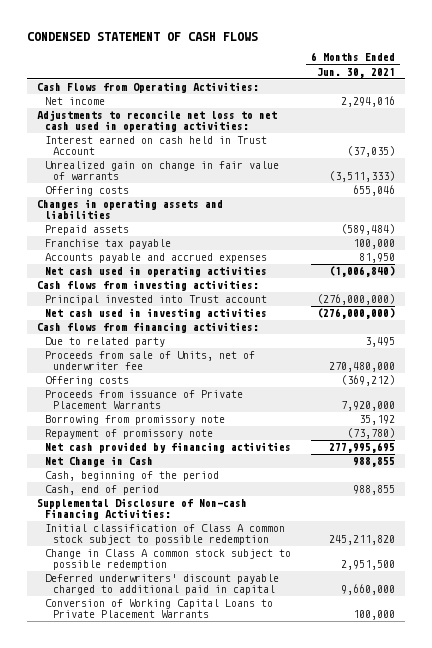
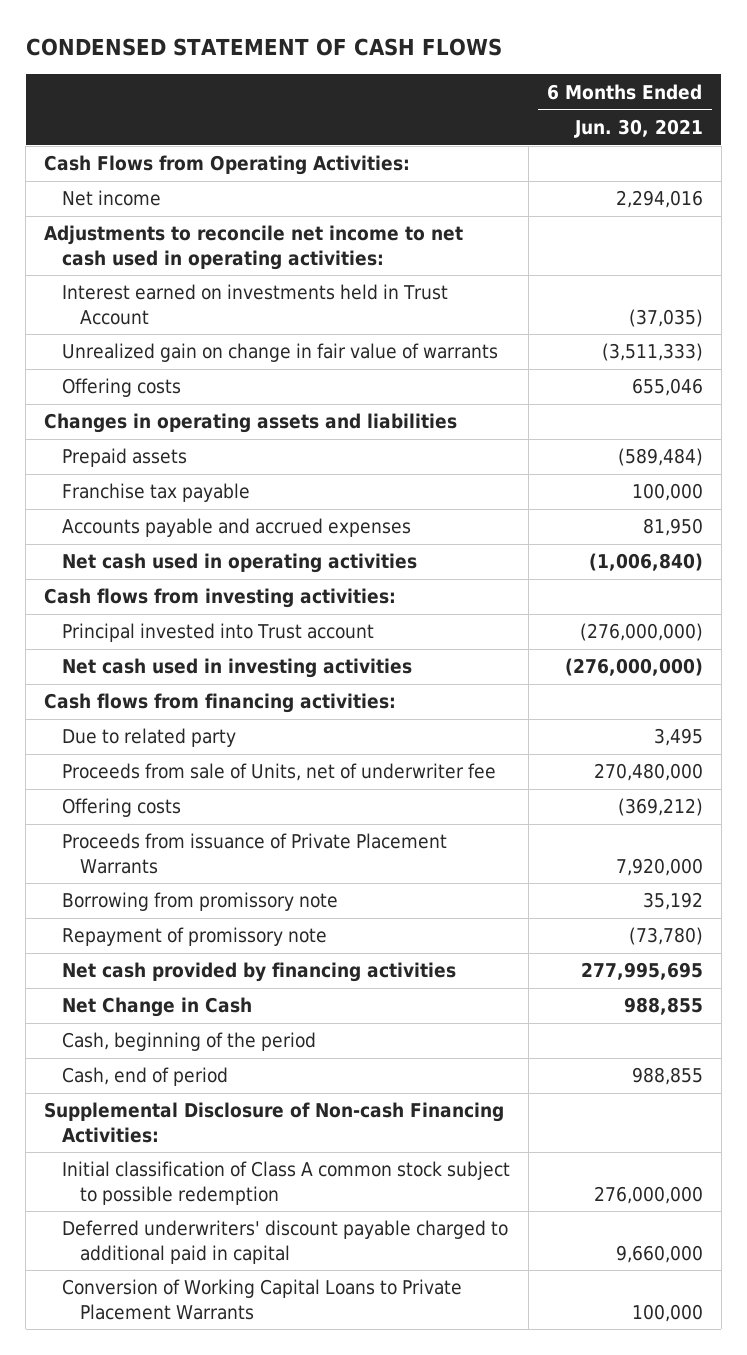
- Adjustments to reconcile net loss to net cash used in operating activities:
- Interest earned on cash held in Trust Account | (37,035)
+ Adjustments to reconcile net income to net cash used in operating activities:
+ Interest earned on investments held in Trust Account | (37,035)
- Initial classification of Class A common stock subject to possible redemption | 245,211,820
- Change in Class A common stock subject to possible redemption | 2,951,500
+ Initial classification of Class A common stock subject to possible redemption | 276,000,000

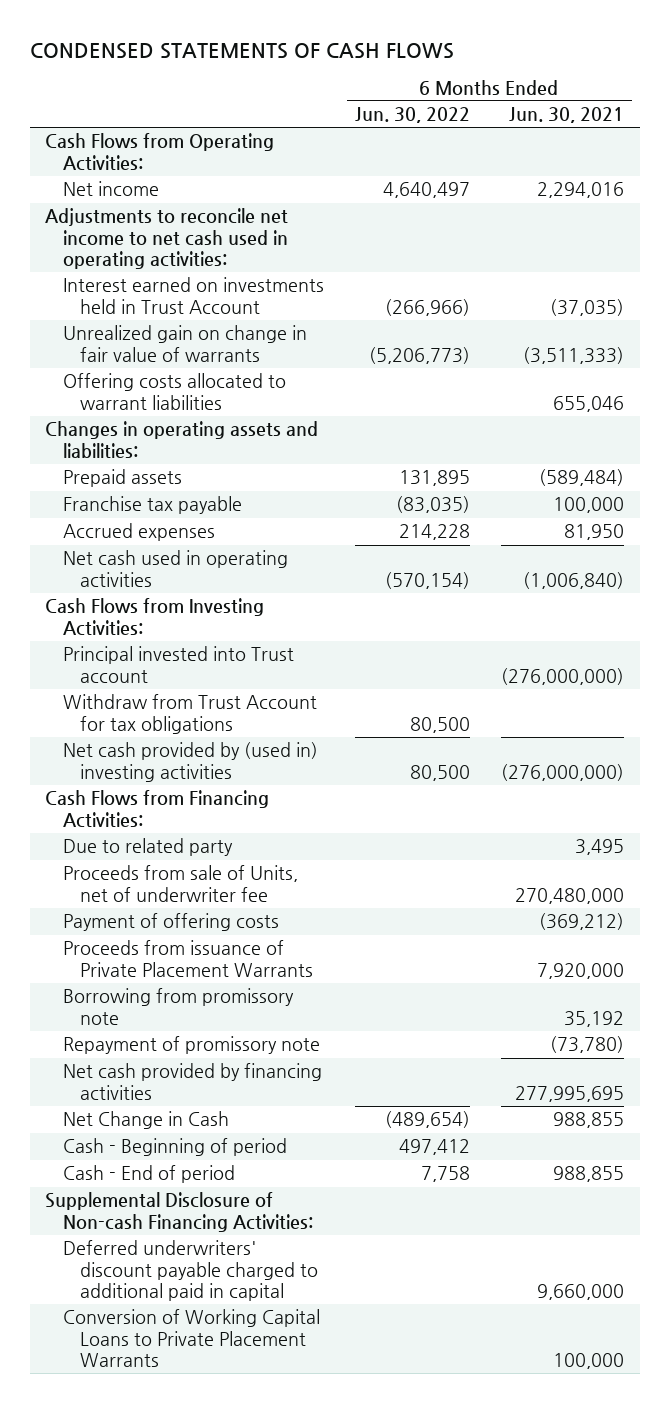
- CONDENSED STATEMENT OF CASH FLOWS
+ CONDENSED STATEMENTS OF CASH FLOWS
- | 6 Months Ended Jun. 30, 2021
+ | 6 Months Ended Jun. 30, 2022 | 6 Months Ended Jun. 30, 2021
- Offering costs | 655,046
- Changes in operating assets and liabilities
+ Offering costs allocated to warrant liabilities | | 655,046
+ Changes in operating assets and liabilities:
- Accounts payable and accrued expenses | 81,950
+ Accrued expenses | 214,228 | 81,950
- Cash flows from investing activities:
+ Cash Flows from Investing Activities:
- Net cash used in investing activities | (276,000,000)
- Cash flows from financing activities:
+ Withdraw from Trust Account for tax obligations | 80,500 |
+ Net cash provided by (used in) investing activities | 80,500 | (276,000,000)
+ Cash Flows from Financing Activities:
- Offering costs | (369,212)
+ Payment of offering costs | | (369,212)
- Cash, beginning of the period
- Cash, end of period | 988,855
+ Cash - Beginning of period | 497,412 |
+ Cash - End of period | 7,758 | 988,855
- Initial classification of Class A common stock subject to possible redemption | 276,000,000

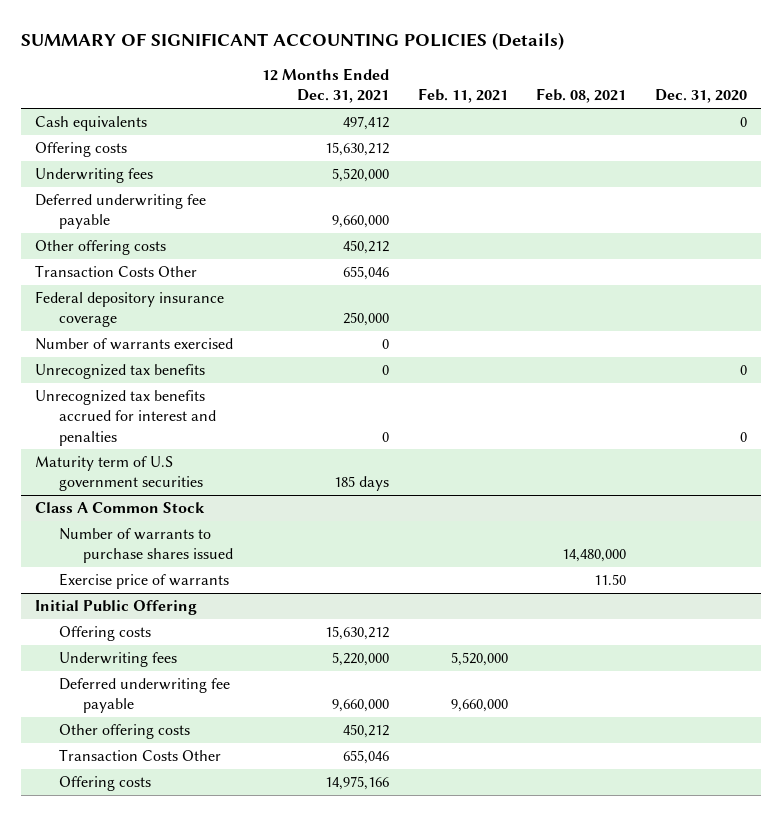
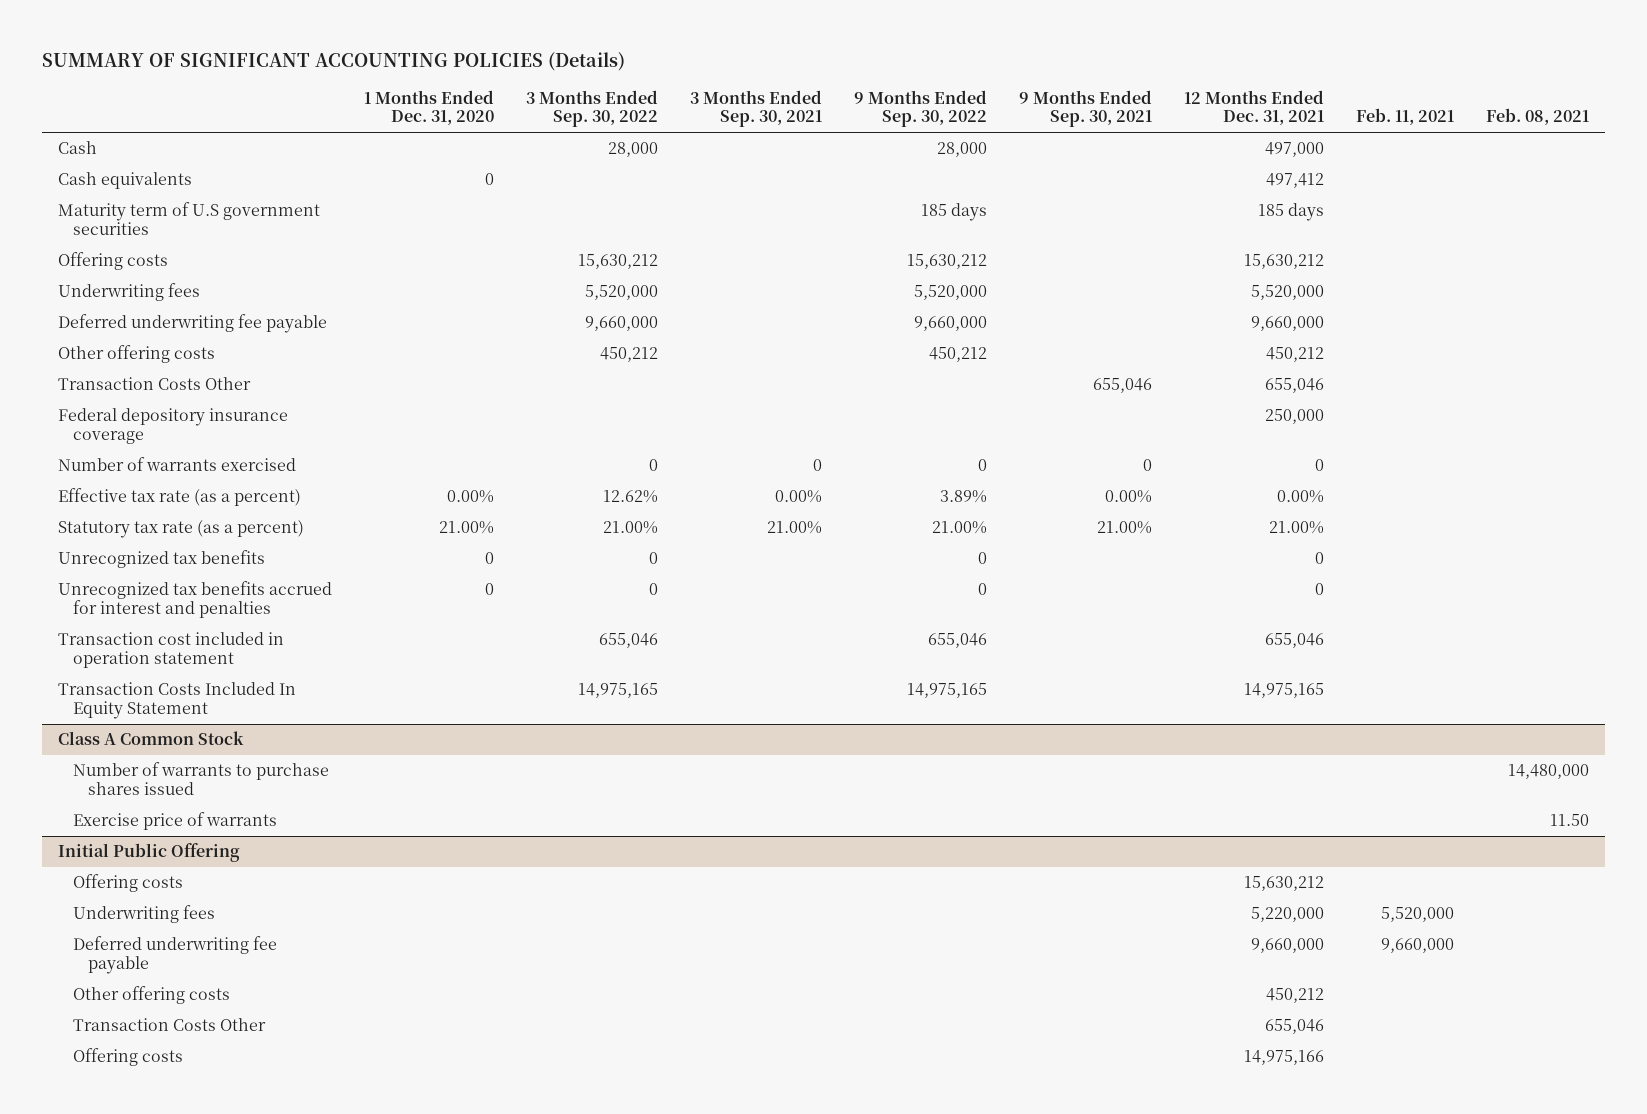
- | 12 Months Ended Dec. 31, 2021 | Feb. 11, 2021 | Feb. 08, 2021 | Dec. 31, 2020
+ | 1 Months Ended Dec. 31, 2020 | 3 Months Ended Sep. 30, 2022 | 3 Months Ended Sep. 30, 2021 | 9 Months Ended Sep. 30, 2022 | 9 Months Ended Sep. 30, 2021 | 12 Months Ended Dec. 31, 2021 | Feb. 11, 2021 | Feb. 08, 2021
+ Cash | | 28,000 | | 28,000 | | 497,000 | |
moved up: Maturity term of U.S government securities | | | | 185 days | | 185 days | |
+ Effective tax rate (as a percent) | 0.00% | 12.62% | 0.00% | 3.89% | 0.00% | 0.00% | |
+ Statutory tax rate (as a percent) | 21.00% | 21.00% | 21.00% | 21.00% | 21.00% | 21.00% | |
+ Transaction cost included in operation statement | | 655,046 | | 655,046 | | 655,046 | |
+ Transaction Costs Included In Equity Statement | | 14,975,165 | | 14,975,165 | | 14,975,165 | |

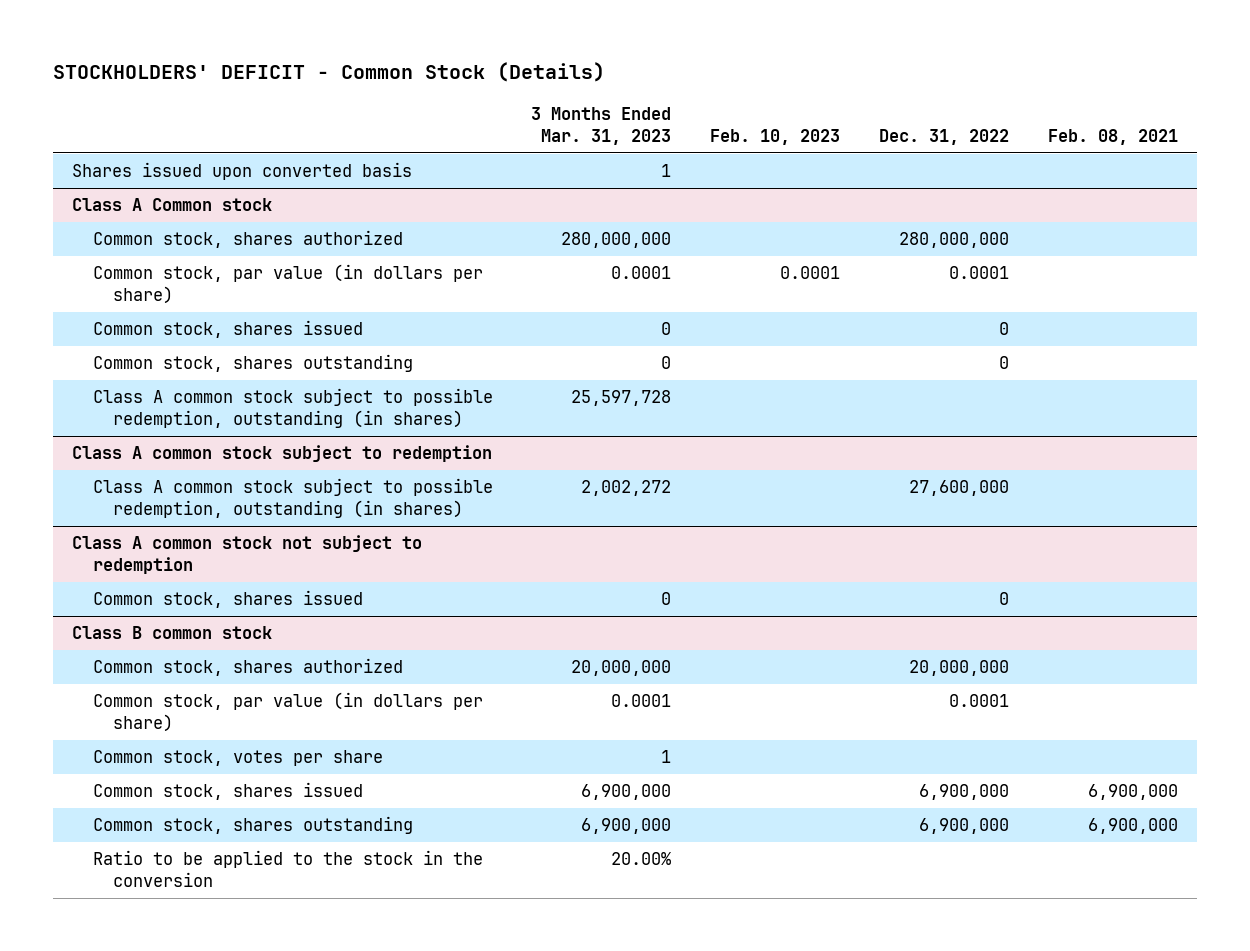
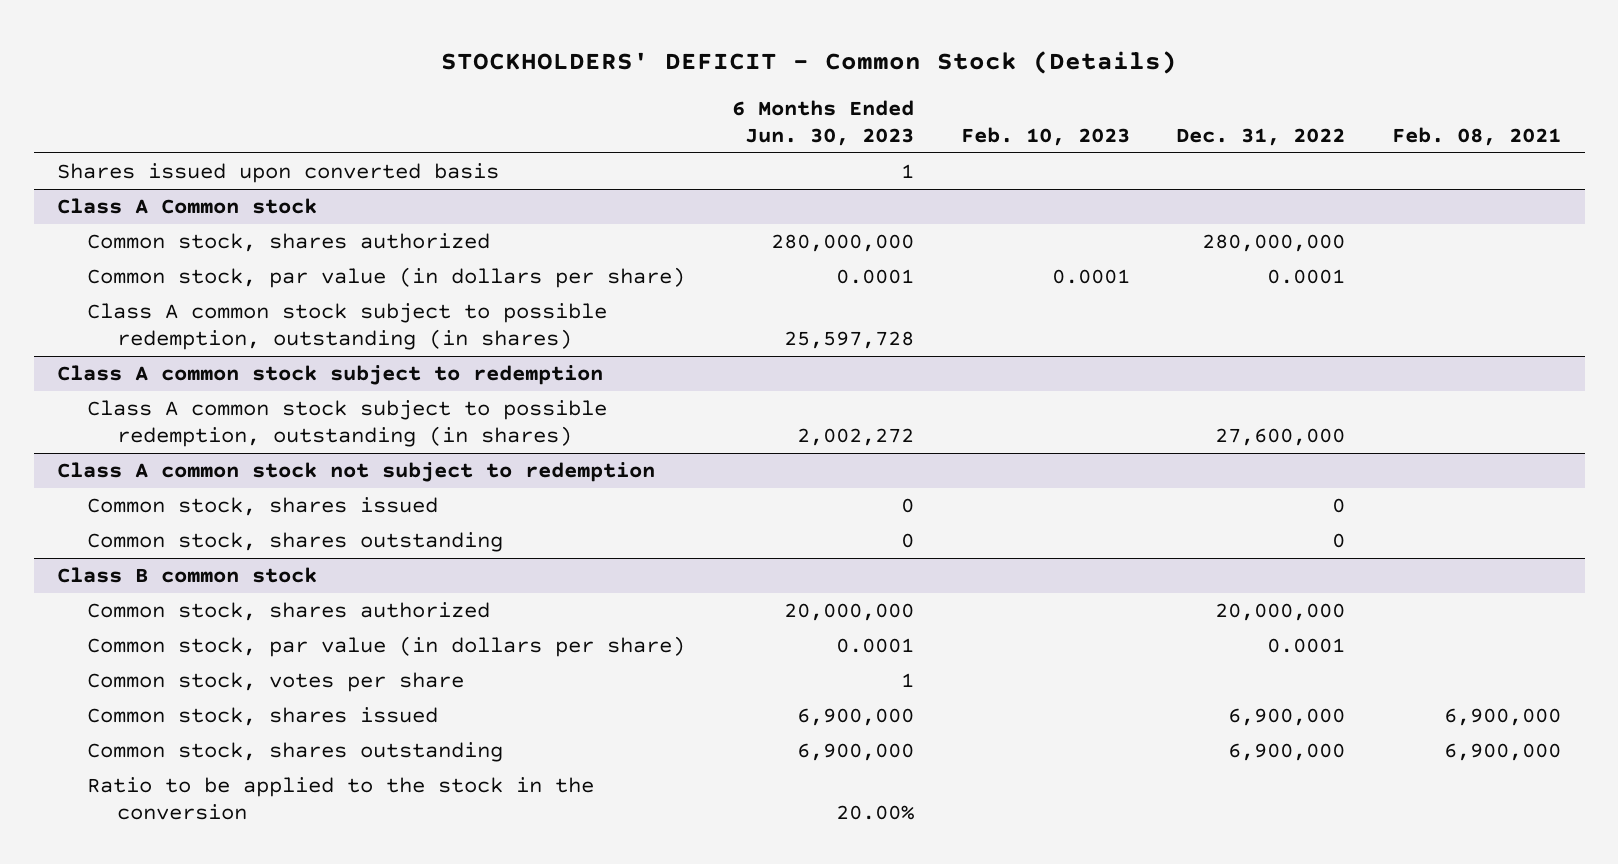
- | 3 Months Ended Mar. 31, 2023 | Feb. 10, 2023 | Dec. 31, 2022 | Feb. 08, 2021
+ | 6 Months Ended Jun. 30, 2023 | Feb. 10, 2023 | Dec. 31, 2022 | Feb. 08, 2021
@ Class A Common stock
- Common stock, shares issued | 0 | | 0 |
- Common stock, shares outstanding | 0 | | 0 |
@ Class A common stock not subject to redemption
+ Common stock, shares outstanding | 0 | | 0 |

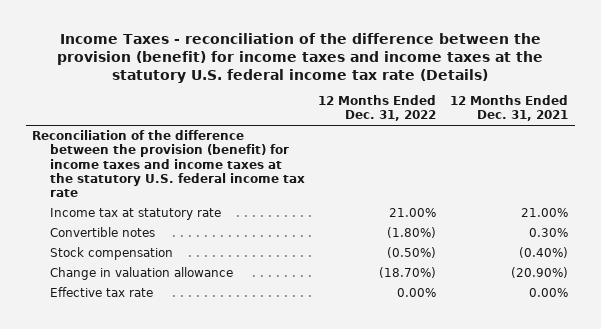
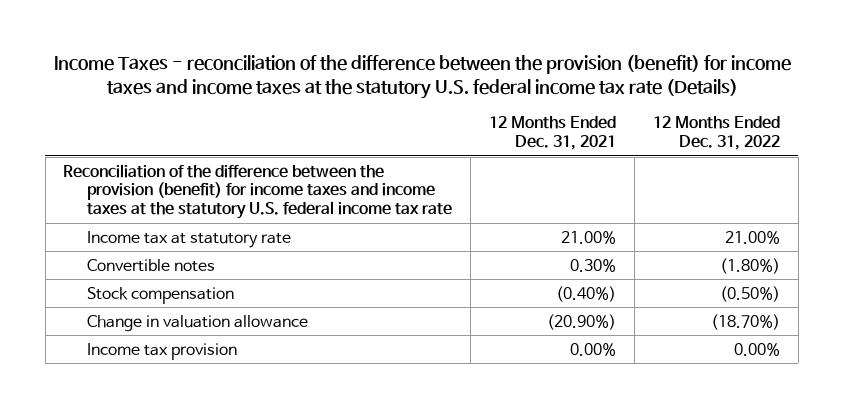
- | 12 Months Ended Dec. 31, 2022 | 12 Months Ended Dec. 31, 2021
+ | 12 Months Ended Dec. 31, 2021 | 12 Months Ended Dec. 31, 2022
- Effective tax rate | 0.00% | 0.00%
+ Income tax provision | 0.00% | 0.00%

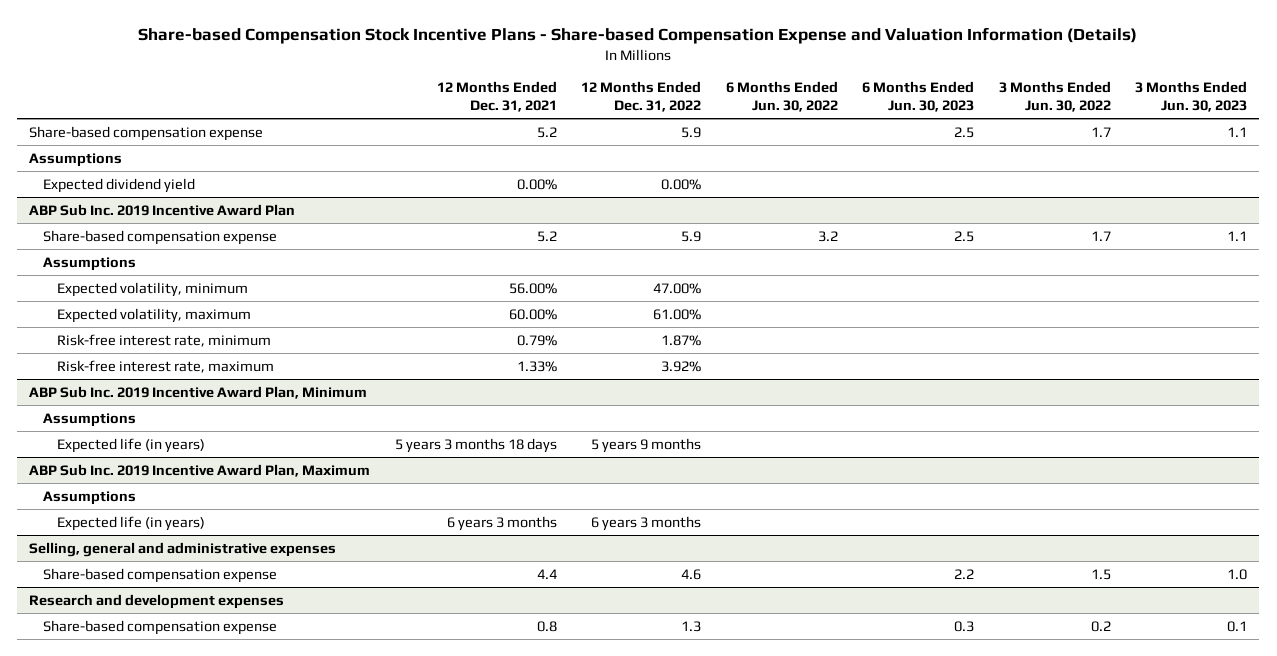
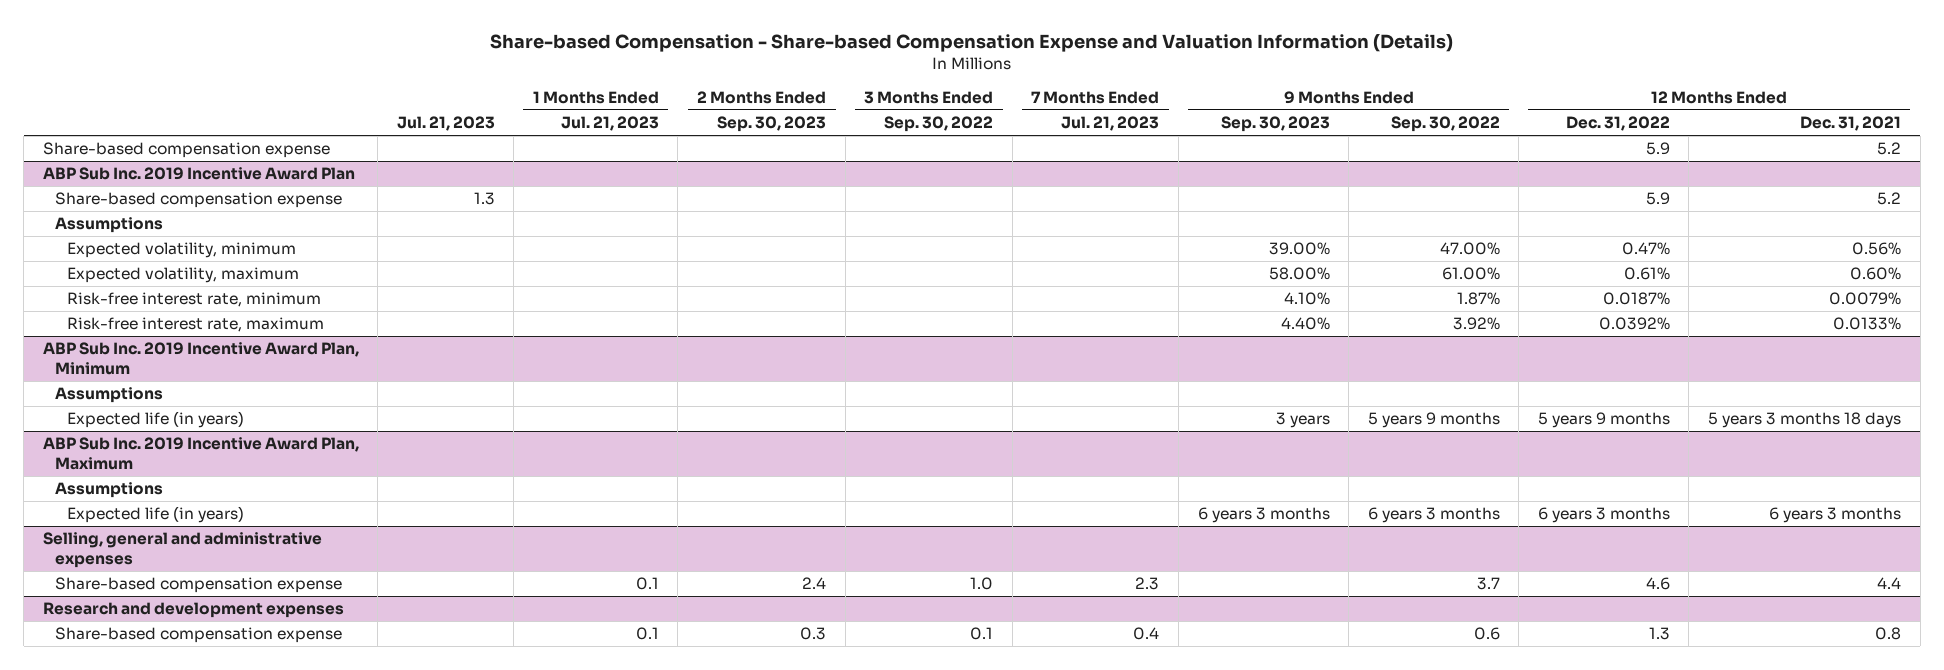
- Share-based Compensation Stock Incentive Plans - Share-based Compensation Expense and Valuation Information (Details)
+ Share-based Compensation - Share-based Compensation Expense and Valuation Information (Details)
- | 12 Months Ended Dec. 31, 2021 | 12 Months Ended Dec. 31, 2022 | 6 Months Ended Jun. 30, 2022 | 6 Months Ended Jun. 30, 2023 | 3 Months Ended Jun. 30, 2022 | 3 Months Ended Jun. 30, 2023
+ | Jul. 21, 2023 | 1 Months Ended Jul. 21, 2023 | 2 Months Ended Sep. 30, 2023 | 3 Months Ended Sep. 30, 2022 | 7 Months Ended Jul. 21, 2023 | 9 Months Ended Sep. 30, 2023 | 9 Months Ended Sep. 30, 2022 | 12 Months Ended Dec. 31, 2022 | 12 Months Ended Dec. 31, 2021
- Assumptions
- Expected dividend yield | 0.00% | 0.00% | | | |
@ ABP Sub Inc. 2019 Incentive Award Plan
- Expected volatility, minimum | 56.00% | 47.00% | | | |
- Expected volatility, maximum | 60.00% | 61.00% | | | |
- Risk-free interest rate, minimum | 0.79% | 1.87% | | | |
- Risk-free interest rate, maximum | 1.33% | 3.92% | | | |
+ Expected volatility, minimum | | | | | | 39.00% | 47.00% | 0.47% | 0.56%
+ Expected volatility, maximum | | | | | | 58.00% | 61.00% | 0.61% | 0.60%
+ Risk-free interest rate, minimum | | | | | | 4.10% | 1.87% | 0.0187% | 0.0079%
+ Risk-free interest rate, maximum | | | | | | 4.40% | 3.92% | 0.0392% | 0.0133%

